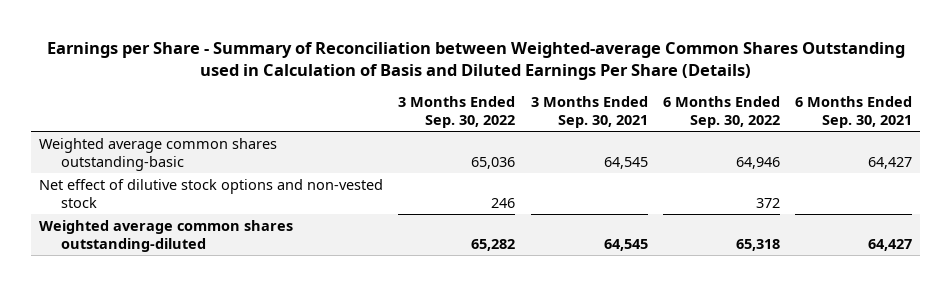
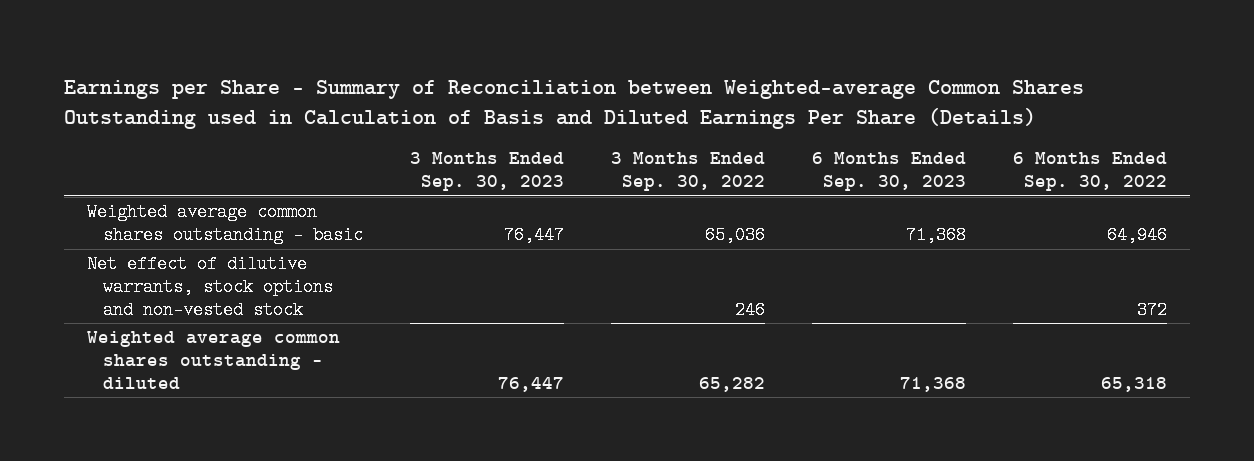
- | 3 Months Ended Sep. 30, 2022 | 3 Months Ended Sep. 30, 2021 | 6 Months Ended Sep. 30, 2022 | 6 Months Ended Sep. 30, 2021
+ | 3 Months Ended Sep. 30, 2023 | 3 Months Ended Sep. 30, 2022 | 6 Months Ended Sep. 30, 2023 | 6 Months Ended Sep. 30, 2022
- Weighted average common shares outstanding-basic | 65,036 | 64,545 | 64,946 | 64,427
- Net effect of dilutive stock options and non-vested stock | 246 | | 372 |
- Weighted average common shares outstanding-diluted | 65,282 | 64,545 | 65,318 | 64,427
+ Weighted average common shares outstanding - basic | 76,447 | 65,036 | 71,368 | 64,946
+ Net effect of dilutive warrants, stock options and non-vested stock | | 246 | | 372
+ Weighted average common shares outstanding - diluted | 76,447 | 65,282 | 71,368 | 65,318

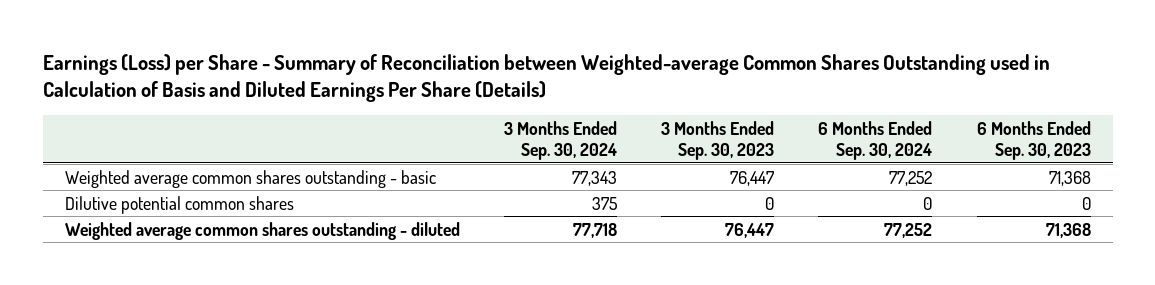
- Earnings per Share - Summary of Reconciliation between Weighted-average Common Shares Outstanding used in Calculation of Basis and Diluted Earnings Per Share (Details)
+ Earnings (Loss) per Share - Summary of Reconciliation between Weighted-average Common Shares Outstanding used in Calculation of Basis and Diluted Earnings Per Share (Details)
- | 3 Months Ended Sep. 30, 2023 | 3 Months Ended Sep. 30, 2022 | 6 Months Ended Sep. 30, 2023 | 6 Months Ended Sep. 30, 2022
+ | 3 Months Ended Sep. 30, 2024 | 3 Months Ended Sep. 30, 2023 | 6 Months Ended Sep. 30, 2024 | 6 Months Ended Sep. 30, 2023
- Net effect of dilutive warrants, stock options and non-vested stock | | 246 | | 372
+ Dilutive potential common shares | 375 | 0 | 0 | 0

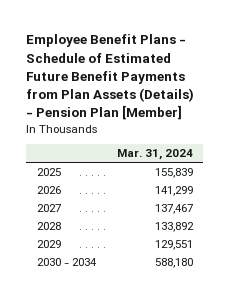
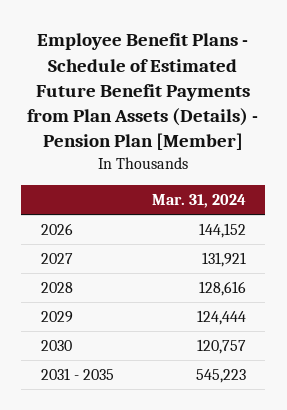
- 2025 | 155,839
- 2026 | 141,299
- 2027 | 137,467
- 2028 | 133,892
- 2029 | 129,551
- 2030 - 2034 | 588,180
+ 2026 | 144,152
+ 2027 | 131,921
+ 2028 | 128,616
+ 2029 | 124,444
+ 2030 | 120,757
+ 2031 - 2035 | 545,223

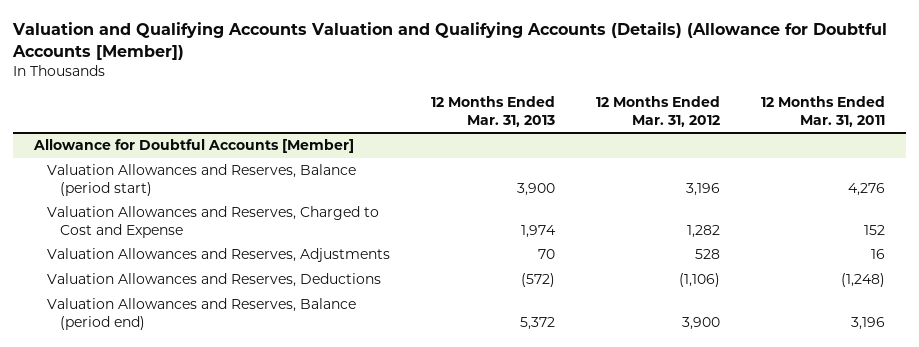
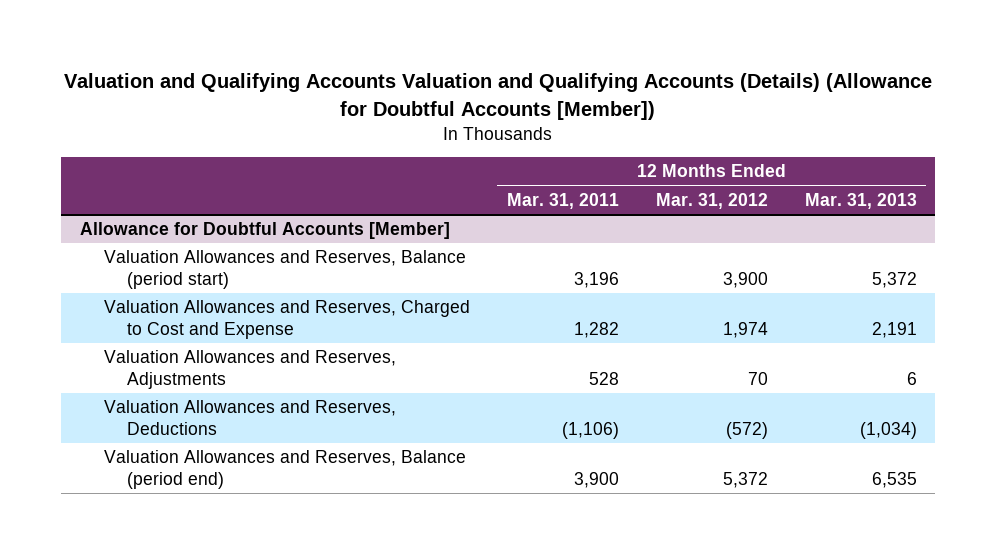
- | 12 Months Ended Mar. 31, 2013 | 12 Months Ended Mar. 31, 2012 | 12 Months Ended Mar. 31, 2011
+ | 12 Months Ended Mar. 31, 2011 | 12 Months Ended Mar. 31, 2012 | 12 Months Ended Mar. 31, 2013
@ Allowance for Doubtful Accounts [Member]
- Valuation Allowances and Reserves, Balance (period start) | 3,900 | 3,196 | 4,276
- Valuation Allowances and Reserves, Charged to Cost and Expense | 1,974 | 1,282 | 152
- Valuation Allowances and Reserves, Adjustments | 70 | 528 | 16
- Valuation Allowances and Reserves, Deductions | (572) | (1,106) | (1,248)
- Valuation Allowances and Reserves, Balance (period end) | 5,372 | 3,900 | 3,196
+ Valuation Allowances and Reserves, Balance (period start) | 3,196 | 3,900 | 5,372
+ Valuation Allowances and Reserves, Charged to Cost and Expense | 1,282 | 1,974 | 2,191
+ Valuation Allowances and Reserves, Adjustments | 528 | 70 | 6
+ Valuation Allowances and Reserves, Deductions | (1,106) | (572) | (1,034)
+ Valuation Allowances and Reserves, Balance (period end) | 3,900 | 5,372 | 6,535

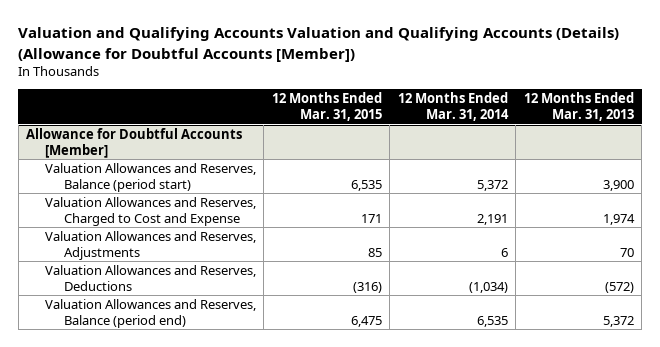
- | 12 Months Ended Mar. 31, 2011 | 12 Months Ended Mar. 31, 2012 | 12 Months Ended Mar. 31, 2013
+ | 12 Months Ended Mar. 31, 2015 | 12 Months Ended Mar. 31, 2014 | 12 Months Ended Mar. 31, 2013
@ Allowance for Doubtful Accounts [Member]
- Valuation Allowances and Reserves, Balance (period start) | 3,196 | 3,900 | 5,372
- Valuation Allowances and Reserves, Charged to Cost and Expense | 1,282 | 1,974 | 2,191
- Valuation Allowances and Reserves, Adjustments | 528 | 70 | 6
- Valuation Allowances and Reserves, Deductions | (1,106) | (572) | (1,034)
- Valuation Allowances and Reserves, Balance (period end) | 3,900 | 5,372 | 6,535
+ Valuation Allowances and Reserves, Balance (period start) | 6,535 | 5,372 | 3,900
+ Valuation Allowances and Reserves, Charged to Cost and Expense | 171 | 2,191 | 1,974
+ Valuation Allowances and Reserves, Adjustments | 85 | 6 | 70
+ Valuation Allowances and Reserves, Deductions | (316) | (1,034) | (572)
+ Valuation Allowances and Reserves, Balance (period end) | 6,475 | 6,535 | 5,372

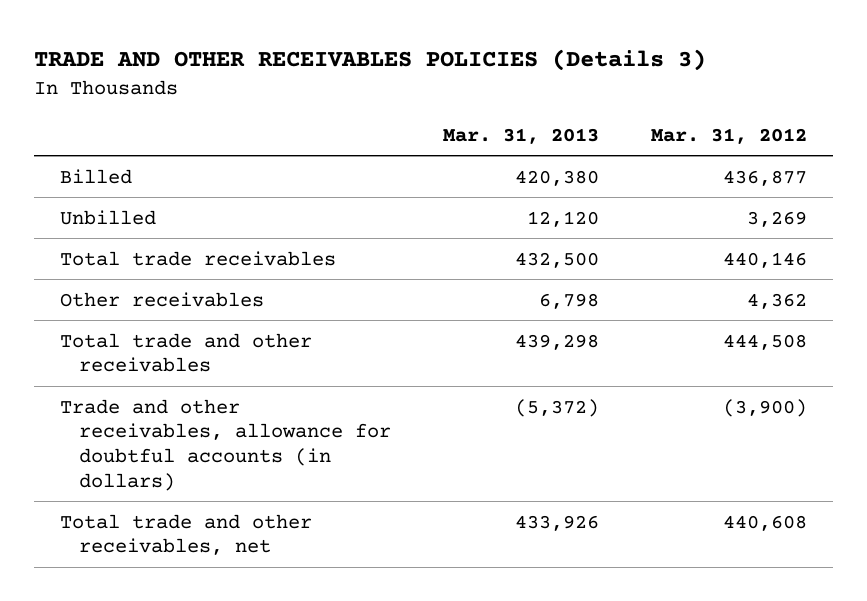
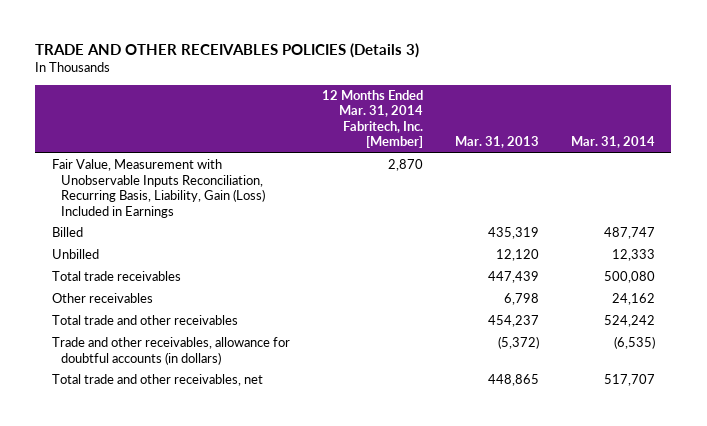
- | Mar. 31, 2013 | Mar. 31, 2012
+ | 12 Months Ended Mar. 31, 2014 Fabritech, Inc. [Member] | Mar. 31, 2013 | Mar. 31, 2014
- Billed | 420,380 | 436,877
+ Fair Value, Measurement with Unobservable Inputs Reconciliation, Recurring Basis, Liability, Gain (Loss) Included in Earnings | 2,870 | |
+ Billed | | 435,319 | 487,747
- Total trade receivables | 432,500 | 440,146
+ Total trade receivables | | 447,439 | 500,080
- Total trade and other receivables | 439,298 | 444,508
+ Total trade and other receivables | | 454,237 | 524,242
- Total trade and other receivables, net | 433,926 | 440,608
+ Total trade and other receivables, net | | 448,865 | 517,707

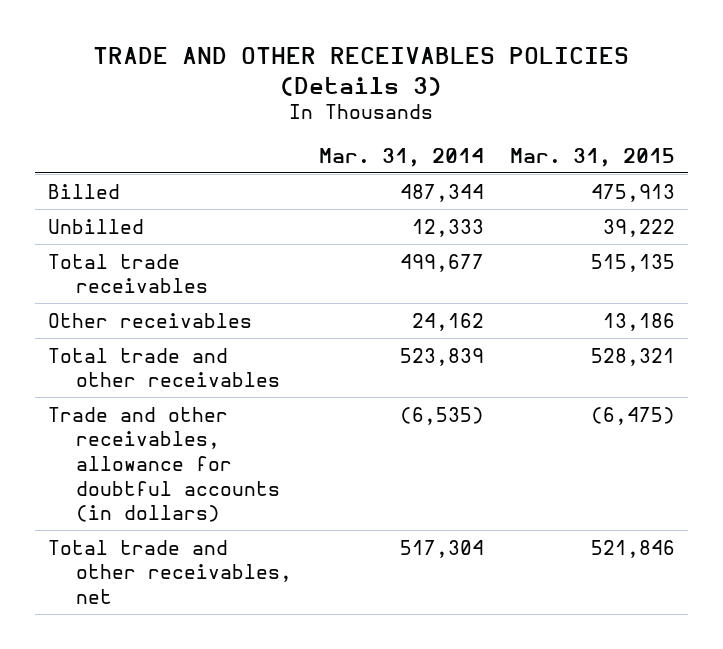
- | 12 Months Ended Mar. 31, 2014 Fabritech, Inc. [Member] | Mar. 31, 2013 | Mar. 31, 2014
+ | Mar. 31, 2014 | Mar. 31, 2015
- Fair Value, Measurement with Unobservable Inputs Reconciliation, Recurring Basis, Liability, Gain (Loss) Included in Earnings | 2,870 | |
- Billed | | 435,319 | 487,747
+ Billed | 487,344 | 475,913
- Total trade receivables | | 447,439 | 500,080
+ Total trade receivables | 499,677 | 515,135
- Total trade and other receivables | | 454,237 | 524,242
+ Total trade and other receivables | 523,839 | 528,321
- Total trade and other receivables, net | | 448,865 | 517,707
+ Total trade and other receivables, net | 517,304 | 521,846

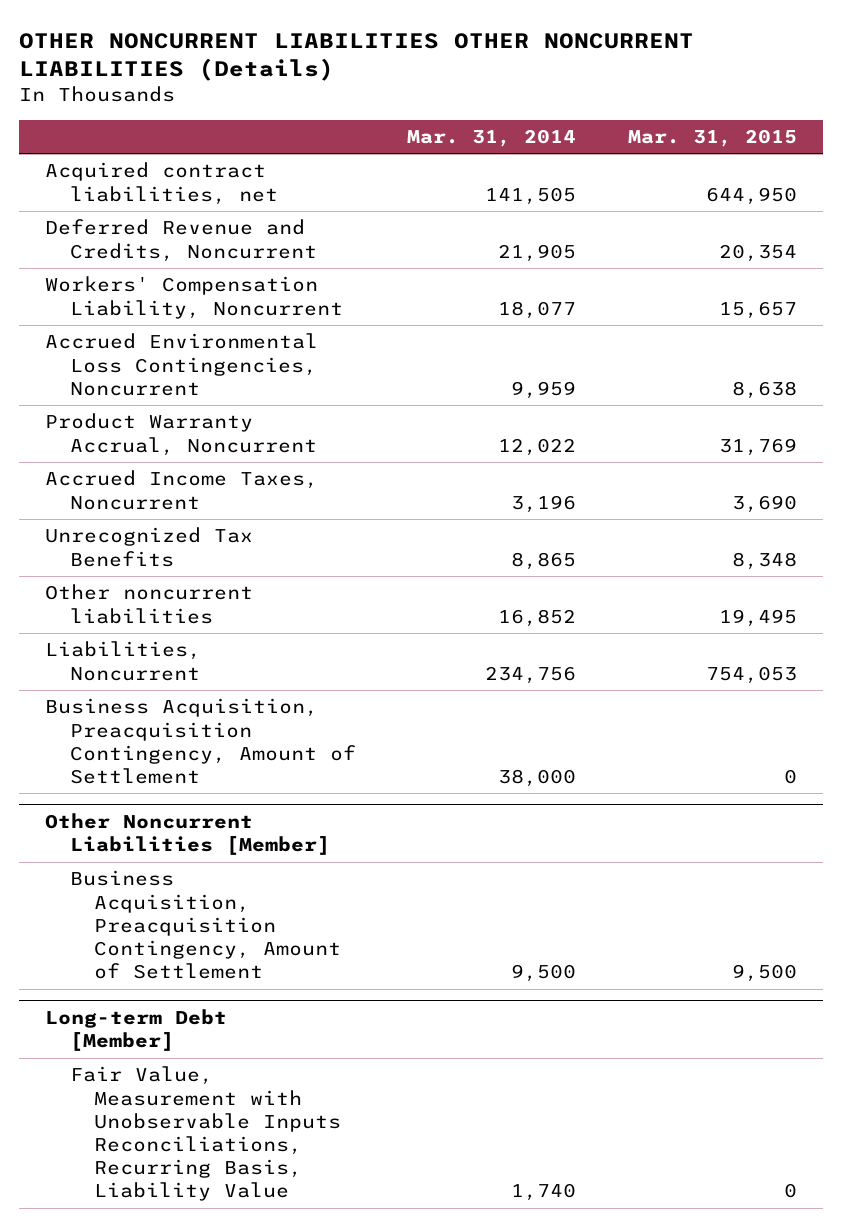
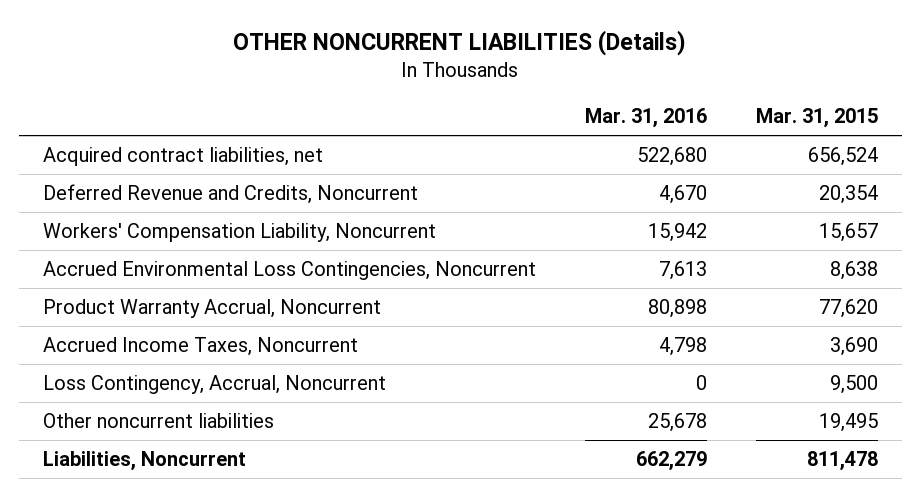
- OTHER NONCURRENT LIABILITIES OTHER NONCURRENT LIABILITIES (Details)
+ OTHER NONCURRENT LIABILITIES (Details)
- | Mar. 31, 2014 | Mar. 31, 2015
+ | Mar. 31, 2016 | Mar. 31, 2015
- Acquired contract liabilities, net | 141,505 | 644,950
+ Acquired contract liabilities, net | 522,680 | 656,524
- Product Warranty Accrual, Noncurrent | 12,022 | 31,769
+ Product Warranty Accrual, Noncurrent | 80,898 | 77,620
- Unrecognized Tax Benefits | 8,865 | 8,348
+ Loss Contingency, Accrual, Noncurrent | 0 | 9,500
- Liabilities, Noncurrent | 234,756 | 754,053
- Business Acquisition, Preacquisition Contingency, Amount of Settlement | 38,000 | 0
- Other Noncurrent Liabilities [Member]
- Business Acquisition, Preacquisition Contingency, Amount of Settlement | 9,500 | 9,500
- Long-term Debt [Member]
- Fair Value, Measurement with Unobservable Inputs Reconciliations, Recurring Basis, Liability Value | 1,740 | 0
+ Liabilities, Noncurrent | 662,279 | 811,478

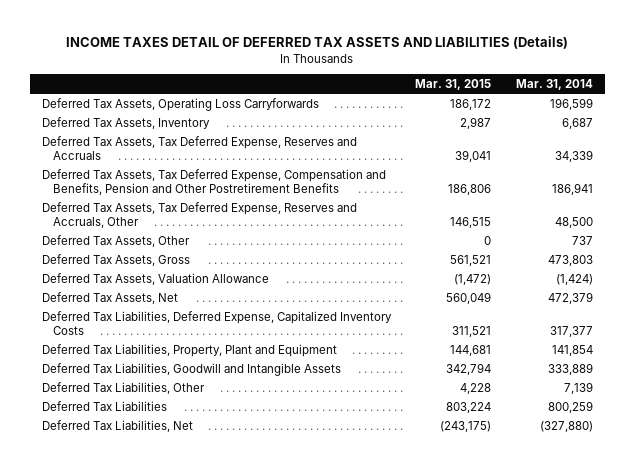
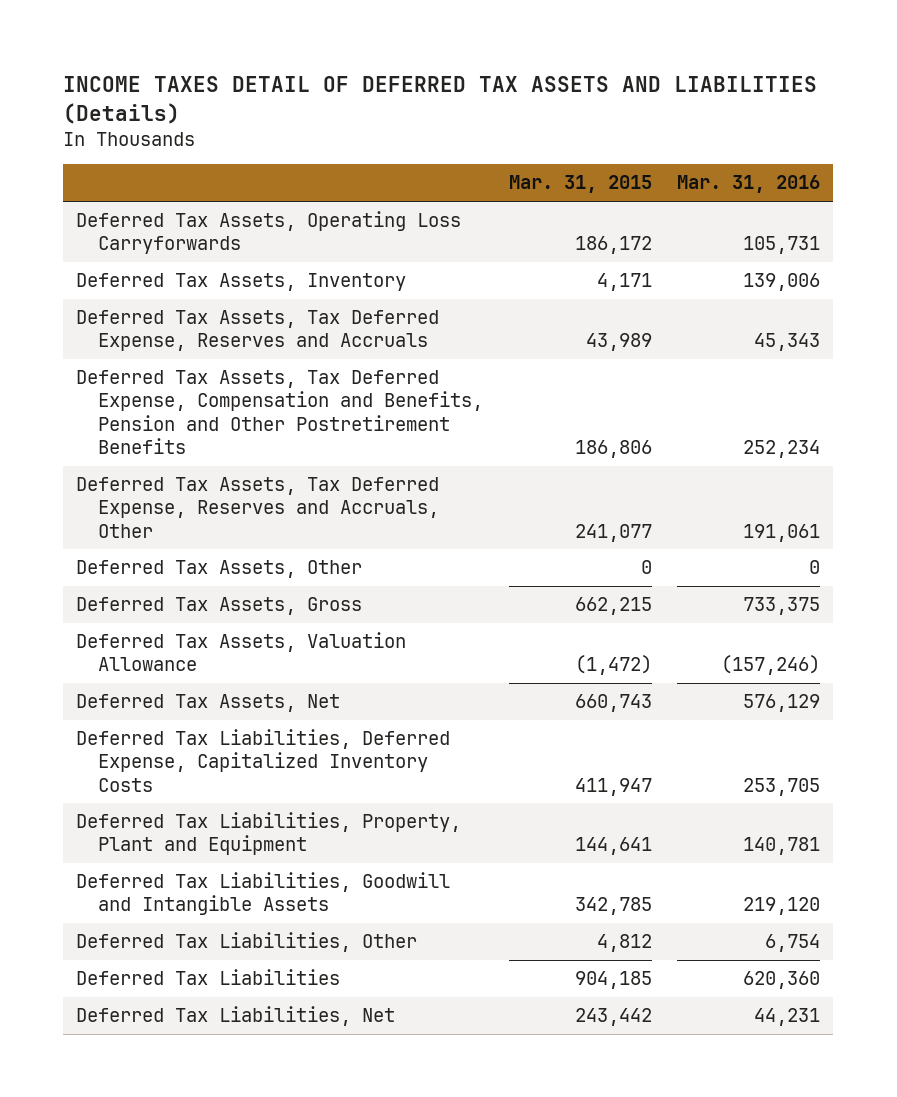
- | Mar. 31, 2015 | Mar. 31, 2014
+ | Mar. 31, 2015 | Mar. 31, 2016
- Deferred Tax Assets, Inventory | 2,987 | 6,687
- Deferred Tax Assets, Tax Deferred Expense, Reserves and Accruals | 39,041 | 34,339
+ Deferred Tax Assets, Inventory | 4,171 | 139,006
+ Deferred Tax Assets, Tax Deferred Expense, Reserves and Accruals | 43,989 | 45,343
- Deferred Tax Assets, Tax Deferred Expense, Reserves and Accruals, Other | 146,515 | 48,500
+ Deferred Tax Assets, Tax Deferred Expense, Reserves and Accruals, Other | 241,077 | 191,061
- Deferred Tax Assets, Gross | 561,521 | 473,803
+ Deferred Tax Assets, Gross | 662,215 | 733,375
- Deferred Tax Assets, Net | 560,049 | 472,379
- Deferred Tax Liabilities, Deferred Expense, Capitalized Inventory Costs | 311,521 | 317,377
- Deferred Tax Liabilities, Property, Plant and Equipment | 144,681 | 141,854
- Deferred Tax Liabilities, Goodwill and Intangible Assets | 342,794 | 333,889
- Deferred Tax Liabilities, Other | 4,228 | 7,139
- Deferred Tax Liabilities | 803,224 | 800,259
- Deferred Tax Liabilities, Net | (243,175) | (327,880)
+ Deferred Tax Assets, Net | 660,743 | 576,129
+ Deferred Tax Liabilities, Deferred Expense, Capitalized Inventory Costs | 411,947 | 253,705
+ Deferred Tax Liabilities, Property, Plant and Equipment | 144,641 | 140,781
+ Deferred Tax Liabilities, Goodwill and Intangible Assets | 342,785 | 219,120
+ Deferred Tax Liabilities, Other | 4,812 | 6,754
+ Deferred Tax Liabilities | 904,185 | 620,360
+ Deferred Tax Liabilities, Net | 243,442 | 44,231

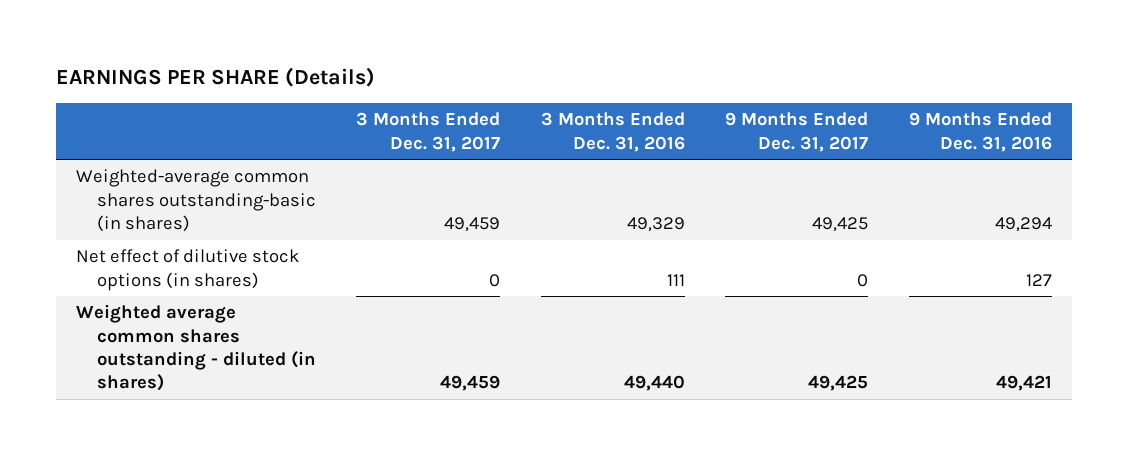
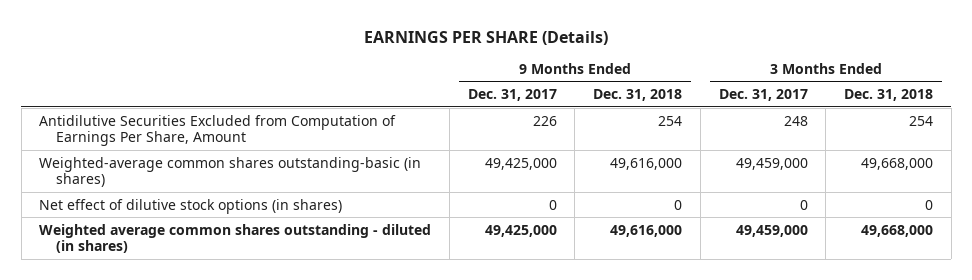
- | 3 Months Ended Dec. 31, 2017 | 3 Months Ended Dec. 31, 2016 | 9 Months Ended Dec. 31, 2017 | 9 Months Ended Dec. 31, 2016
+ | 9 Months Ended Dec. 31, 2017 | 9 Months Ended Dec. 31, 2018 | 3 Months Ended Dec. 31, 2017 | 3 Months Ended Dec. 31, 2018
- Weighted-average common shares outstanding-basic (in shares) | 49,459 | 49,329 | 49,425 | 49,294
+ Antidilutive Securities Excluded from Computation of Earnings Per Share, Amount | 226 | 254 | 248 | 254
+ Weighted-average common shares outstanding-basic (in shares) | 49,425,000 | 49,616,000 | 49,459,000 | 49,668,000
- Weighted average common shares outstanding - diluted (in shares) | 49,459 | 49,440 | 49,425 | 49,421
+ Weighted average common shares outstanding - diluted (in shares) | 49,425,000 | 49,616,000 | 49,459,000 | 49,668,000

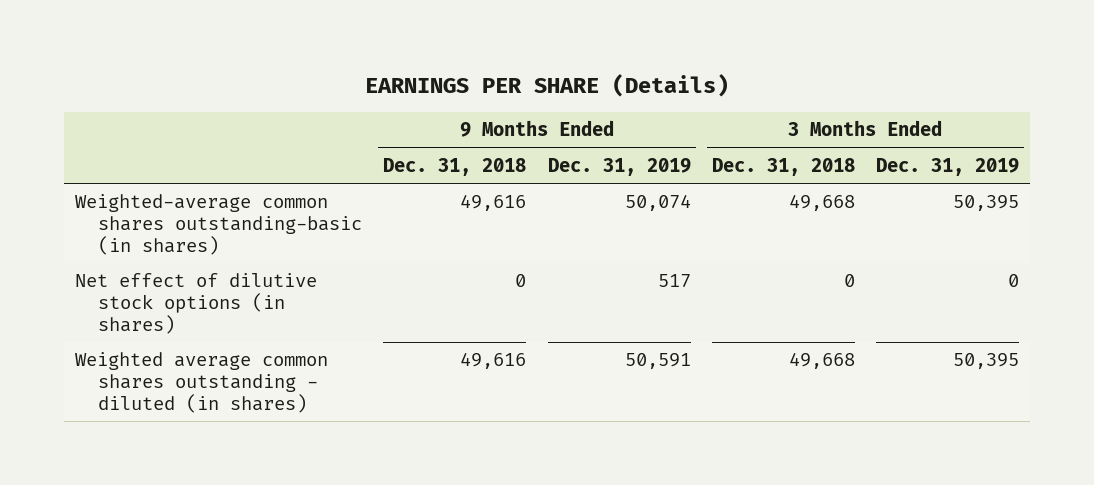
- | 9 Months Ended Dec. 31, 2017 | 9 Months Ended Dec. 31, 2018 | 3 Months Ended Dec. 31, 2017 | 3 Months Ended Dec. 31, 2018
+ | 9 Months Ended Dec. 31, 2018 | 9 Months Ended Dec. 31, 2019 | 3 Months Ended Dec. 31, 2018 | 3 Months Ended Dec. 31, 2019
- Antidilutive Securities Excluded from Computation of Earnings Per Share, Amount | 226 | 254 | 248 | 254
- Weighted-average common shares outstanding-basic (in shares) | 49,425,000 | 49,616,000 | 49,459,000 | 49,668,000
+ Weighted-average common shares outstanding-basic (in shares) | 49,616 | 50,074 | 49,668 | 50,395
- Weighted average common shares outstanding - diluted (in shares) | 49,425,000 | 49,616,000 | 49,459,000 | 49,668,000
+ Weighted average common shares outstanding - diluted (in shares) | 49,616 | 50,591 | 49,668 | 50,395

